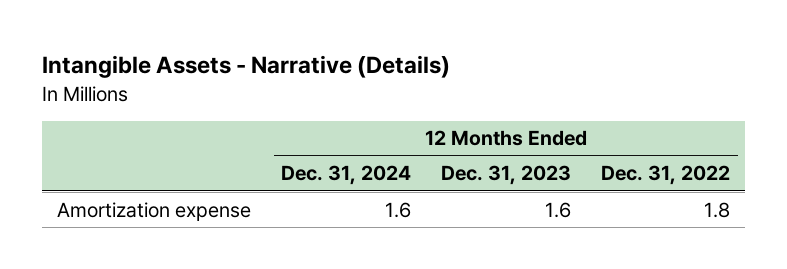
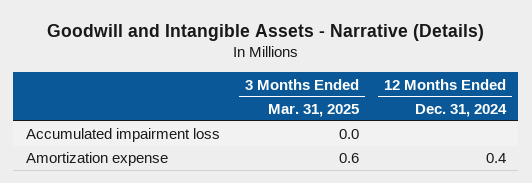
- Intangible Assets - Narrative (Details)
+ Goodwill and Intangible Assets - Narrative (Details)
- | 12 Months Ended Dec. 31, 2024 | 12 Months Ended Dec. 31, 2023 | 12 Months Ended Dec. 31, 2022
+ | 3 Months Ended Mar. 31, 2025 | 12 Months Ended Dec. 31, 2024
- Amortization expense | 1.6 | 1.6 | 1.8
+ Accumulated impairment loss | 0.0 |
+ Amortization expense | 0.6 | 0.4

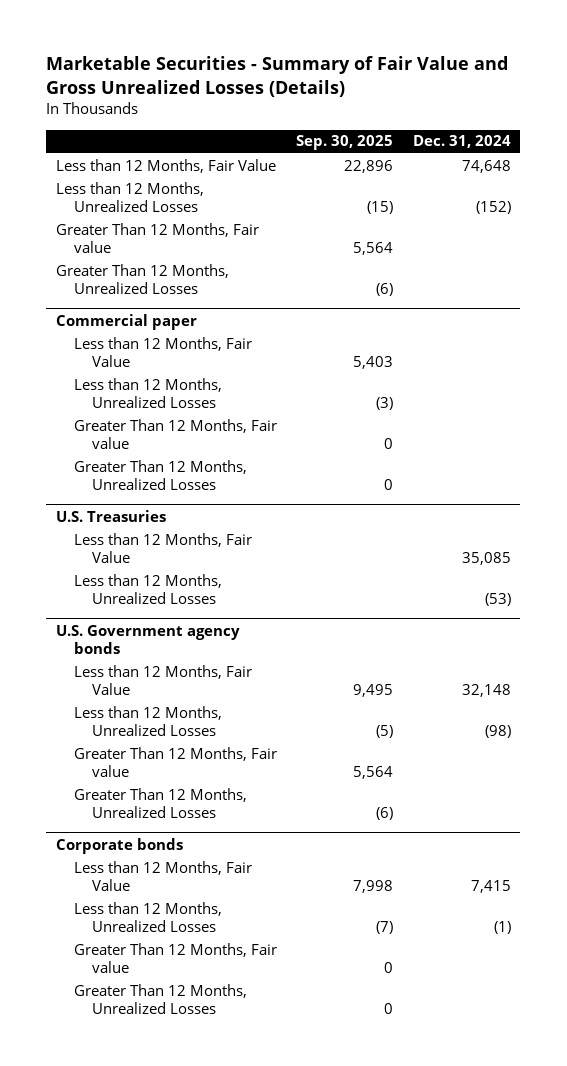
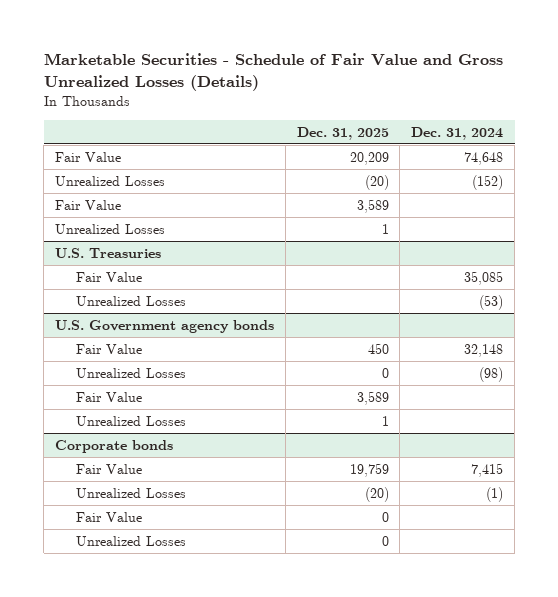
- Marketable Securities - Summary of Fair Value and Gross Unrealized Losses (Details)
+ Marketable Securities - Schedule of Fair Value and Gross Unrealized Losses (Details)
- | Sep. 30, 2025 | Dec. 31, 2024
+ | Dec. 31, 2025 | Dec. 31, 2024
- Less than 12 Months, Fair Value | 22,896 | 74,648
- Less than 12 Months, Unrealized Losses | (15) | (152)
- Greater Than 12 Months, Fair value | 5,564 |
- Greater Than 12 Months, Unrealized Losses | (6) |
- Commercial paper
- Less than 12 Months, Fair Value | 5,403 |
- Less than 12 Months, Unrealized Losses | (3) |
- Greater Than 12 Months, Fair value | 0 |
- Greater Than 12 Months, Unrealized Losses | 0 |
+ Fair Value | 20,209 | 74,648
+ Unrealized Losses | (20) | (152)
+ Fair Value | 3,589 |
+ Unrealized Losses | 1 |
@ U.S. Treasuries
- Less than 12 Months, Fair Value | | 35,085
- Less than 12 Months, Unrealized Losses | | (53)
+ Fair Value | | 35,085
+ Unrealized Losses | | (53)
@ U.S. Government agency bonds
- Less than 12 Months, Fair Value | 9,495 | 32,148
- Less than 12 Months, Unrealized Losses | (5) | (98)
- Greater Than 12 Months, Fair value | 5,564 |
- Greater Than 12 Months, Unrealized Losses | (6) |
+ Fair Value | 450 | 32,148
+ Unrealized Losses | 0 | (98)
+ Fair Value | 3,589 |
+ Unrealized Losses | 1 |
@ Corporate bonds
- Less than 12 Months, Fair Value | 7,998 | 7,415
- Less than 12 Months, Unrealized Losses | (7) | (1)
- Greater Than 12 Months, Fair value | 0 |
- Greater Than 12 Months, Unrealized Losses | 0 |
+ Fair Value | 19,759 | 7,415
+ Unrealized Losses | (20) | (1)
+ Fair Value | 0 |
+ Unrealized Losses | 0 |

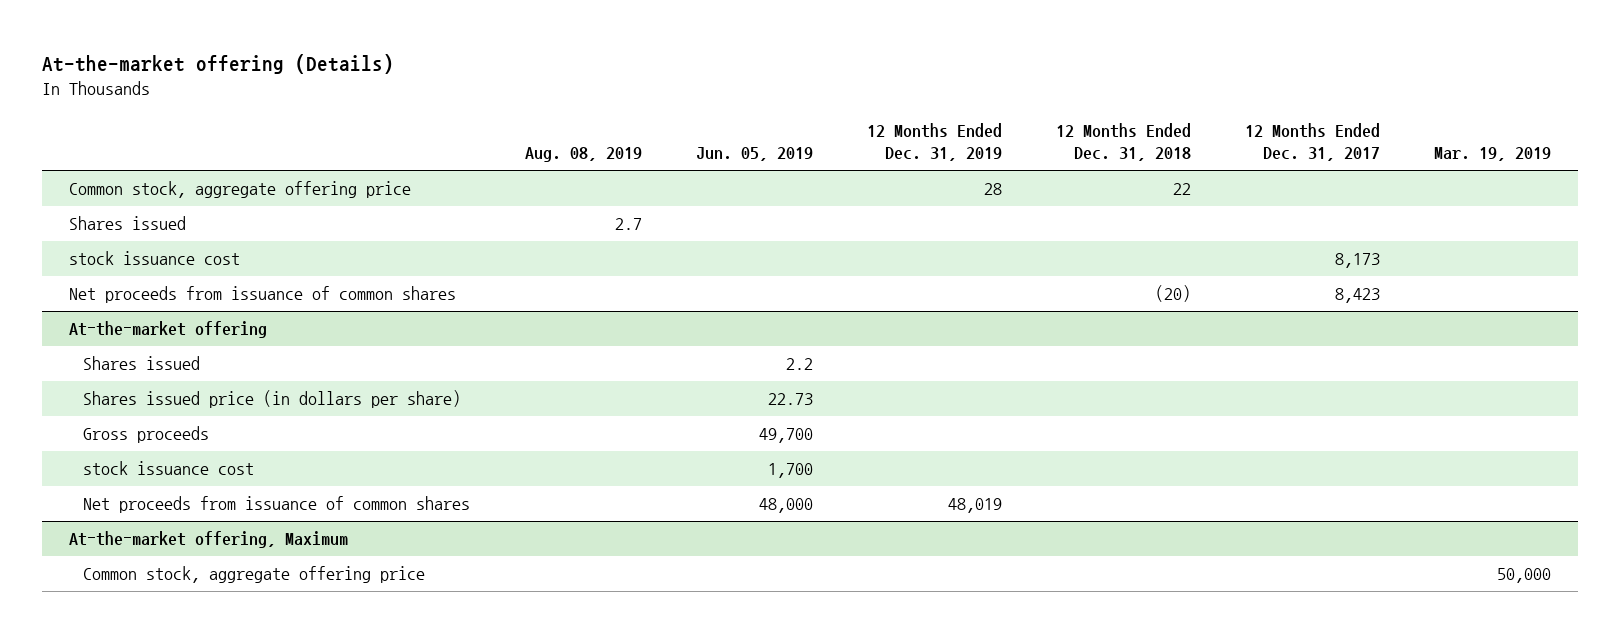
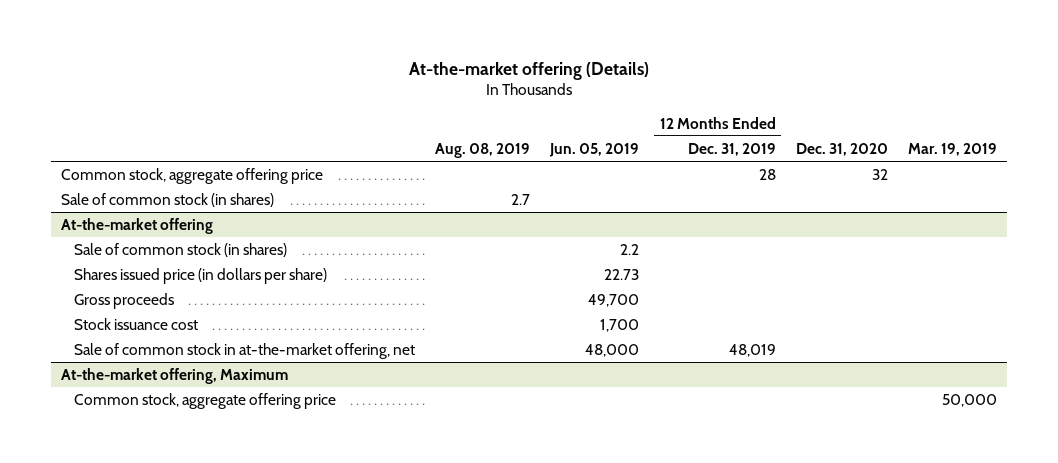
- | Aug. 08, 2019 | Jun. 05, 2019 | 12 Months Ended Dec. 31, 2019 | 12 Months Ended Dec. 31, 2018 | 12 Months Ended Dec. 31, 2017 | Mar. 19, 2019
+ | Aug. 08, 2019 | Jun. 05, 2019 | 12 Months Ended Dec. 31, 2019 | Dec. 31, 2020 | Mar. 19, 2019
- Shares issued | 2.7 | | | | |
- stock issuance cost | | | | | 8,173 |
- Net proceeds from issuance of common shares | | | | (20) | 8,423 |
+ Sale of common stock (in shares) | 2.7 | | | |
@ At-the-market offering
- Shares issued | | 2.2 | | | |
+ Sale of common stock (in shares) | | 2.2 | | |
- stock issuance cost | | 1,700 | | | |
- Net proceeds from issuance of common shares | | 48,000 | 48,019 | | |
+ Stock issuance cost | | 1,700 | | |
+ Sale of common stock in at-the-market offering, net | | 48,000 | 48,019 | |

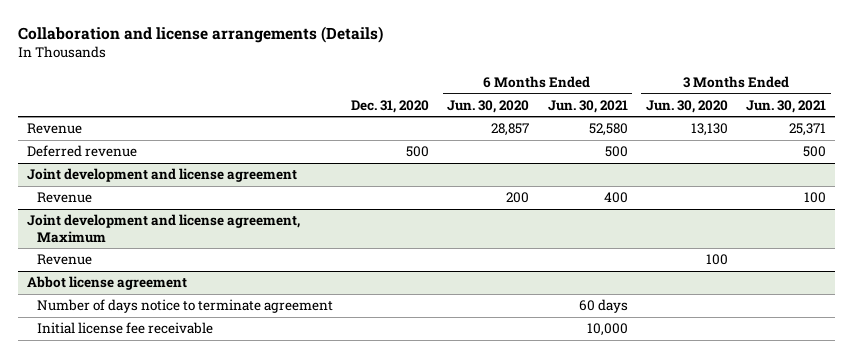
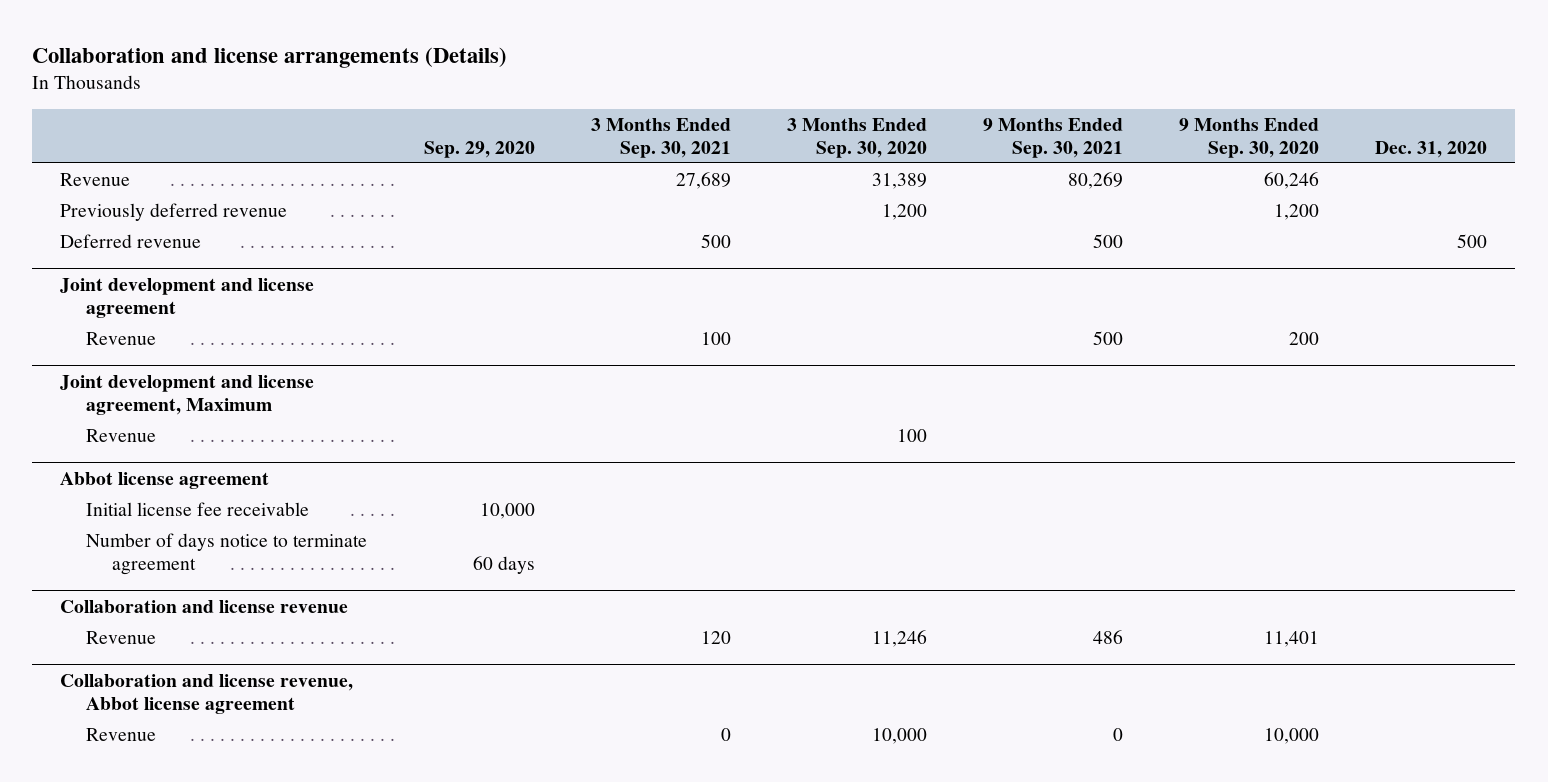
- | Dec. 31, 2020 | 6 Months Ended Jun. 30, 2020 | 6 Months Ended Jun. 30, 2021 | 3 Months Ended Jun. 30, 2020 | 3 Months Ended Jun. 30, 2021
+ | Sep. 29, 2020 | 3 Months Ended Sep. 30, 2021 | 3 Months Ended Sep. 30, 2020 | 9 Months Ended Sep. 30, 2021 | 9 Months Ended Sep. 30, 2020 | Dec. 31, 2020
+ Previously deferred revenue | | | 1,200 | | 1,200 |
@ Abbot license agreement
moved down: Number of days notice to terminate agreement | 60 days | | | | |
+ Collaboration and license revenue
+ Revenue | | 120 | 11,246 | 486 | 11,401 |
+ Collaboration and license revenue, Abbot license agreement
+ Revenue | | 0 | 10,000 | 0 | 10,000 |

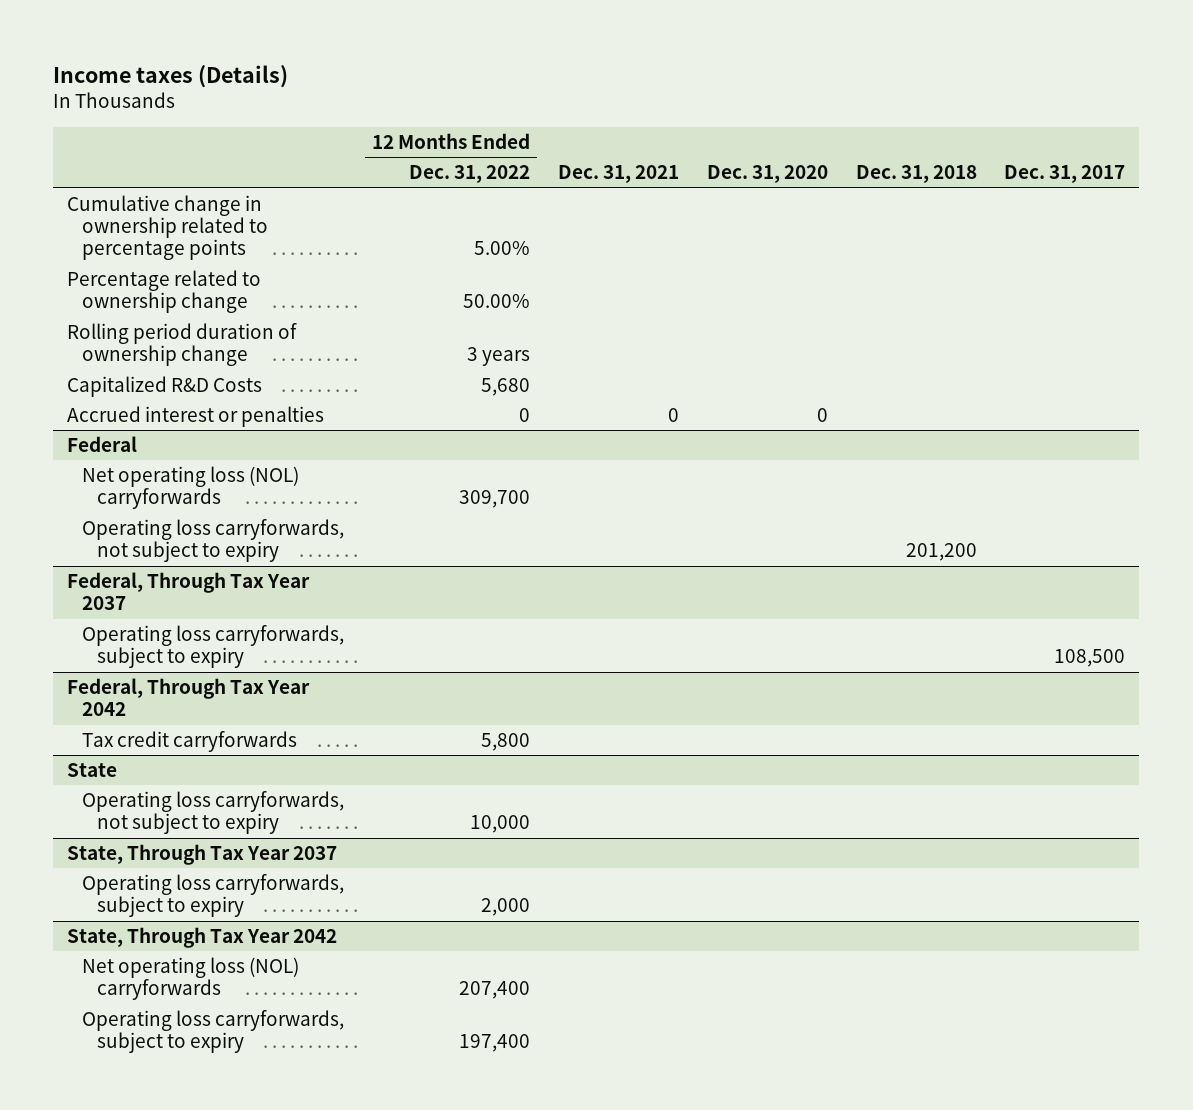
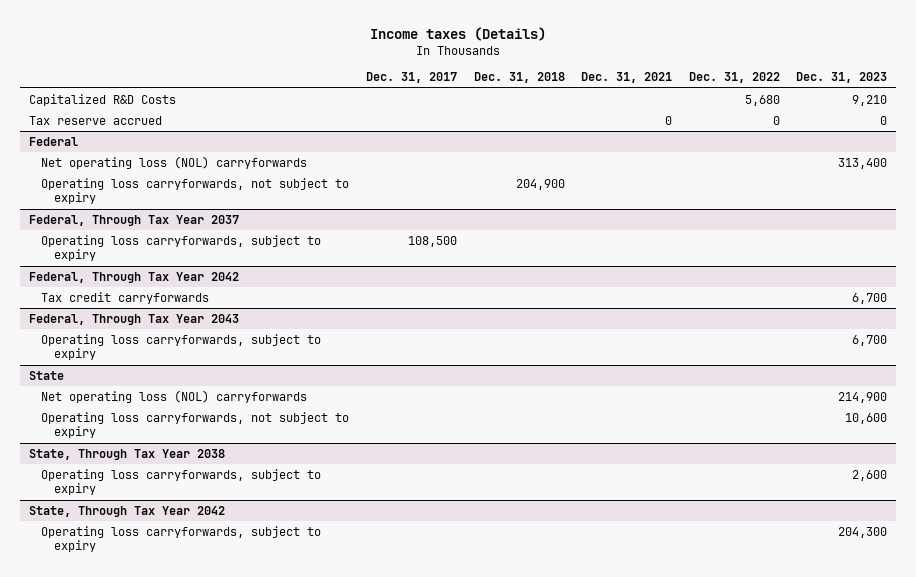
- | 12 Months Ended Dec. 31, 2022 | Dec. 31, 2021 | Dec. 31, 2020 | Dec. 31, 2018 | Dec. 31, 2017
+ | Dec. 31, 2017 | Dec. 31, 2018 | Dec. 31, 2021 | Dec. 31, 2022 | Dec. 31, 2023
- Cumulative change in ownership related to percentage points | 5.00% | | | |
- Percentage related to ownership change | 50.00% | | | |
- Rolling period duration of ownership change | 3 years | | | |
- Accrued interest or penalties | 0 | 0 | 0 | |
+ Tax reserve accrued | | | 0 | 0 | 0
@ Federal
- Operating loss carryforwards, not subject to expiry | | | | 201,200 |
+ Operating loss carryforwards, not subject to expiry | | 204,900 | | |
+ Federal, Through Tax Year 2043
+ Operating loss carryforwards, subject to expiry | | | | | 6,700
@ State
+ Net operating loss (NOL) carryforwards | | | | | 214,900
- State, Through Tax Year 2037
+ State, Through Tax Year 2038
@ State, Through Tax Year 2042
- Net operating loss (NOL) carryforwards | 207,400 | | | |

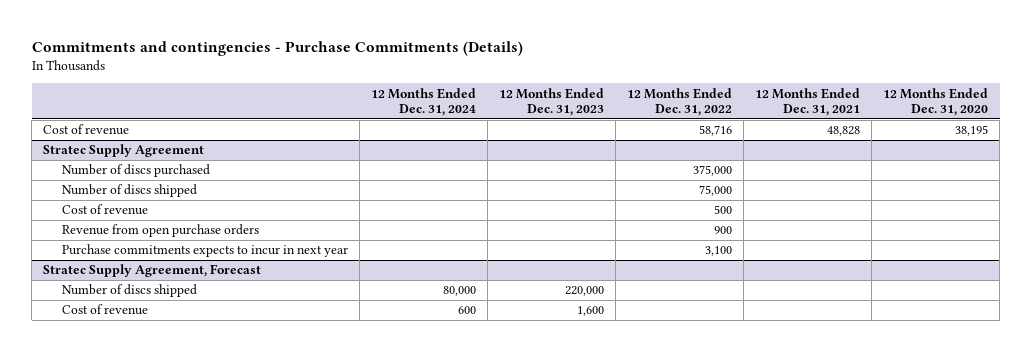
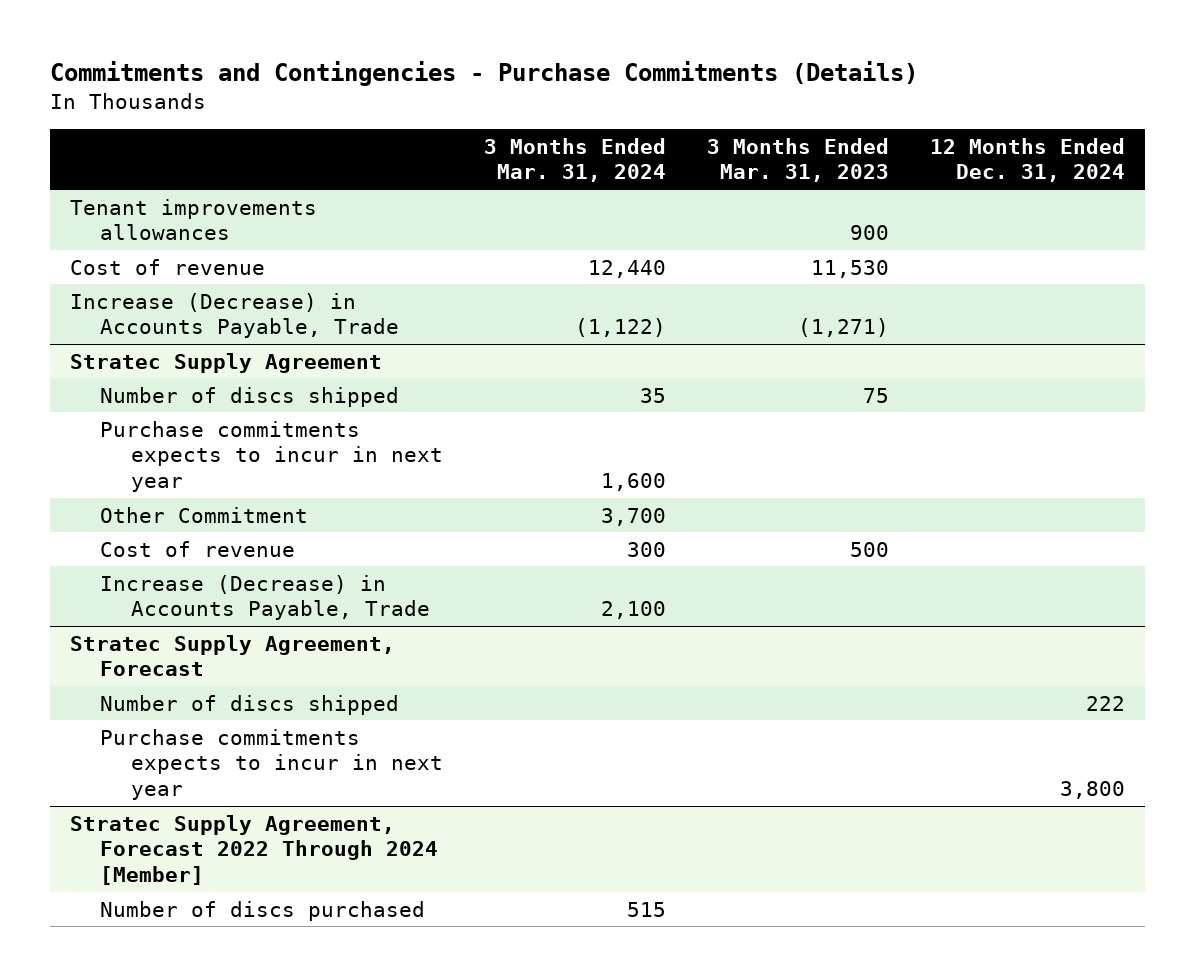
- Commitments and contingencies - Purchase Commitments (Details)
+ Commitments and Contingencies - Purchase Commitments (Details)
- | 12 Months Ended Dec. 31, 2024 | 12 Months Ended Dec. 31, 2023 | 12 Months Ended Dec. 31, 2022 | 12 Months Ended Dec. 31, 2021 | 12 Months Ended Dec. 31, 2020
+ | 3 Months Ended Mar. 31, 2024 | 3 Months Ended Mar. 31, 2023 | 12 Months Ended Dec. 31, 2024
+ Tenant improvements allowances | | 900 |
+ Increase (Decrease) in Accounts Payable, Trade | (1,122) | (1,271) |
@ Stratec Supply Agreement
- Number of discs purchased | | | 375,000 | |
- Revenue from open purchase orders | | | 900 | |
+ Other Commitment | 3,700 | |
moved down: Cost of revenue | 300 | 500 |
+ Increase (Decrease) in Accounts Payable, Trade | 2,100 | |
@ Stratec Supply Agreement, Forecast
- Number of discs shipped | 80,000 | 220,000 | | |
- Cost of revenue | 600 | 1,600 | | |
+ Number of discs shipped | | | 222
+ Purchase commitments expects to incur in next year | | | 3,800
+ Stratec Supply Agreement, Forecast 2022 Through 2024 [Member]
+ Number of discs purchased | 515 | |

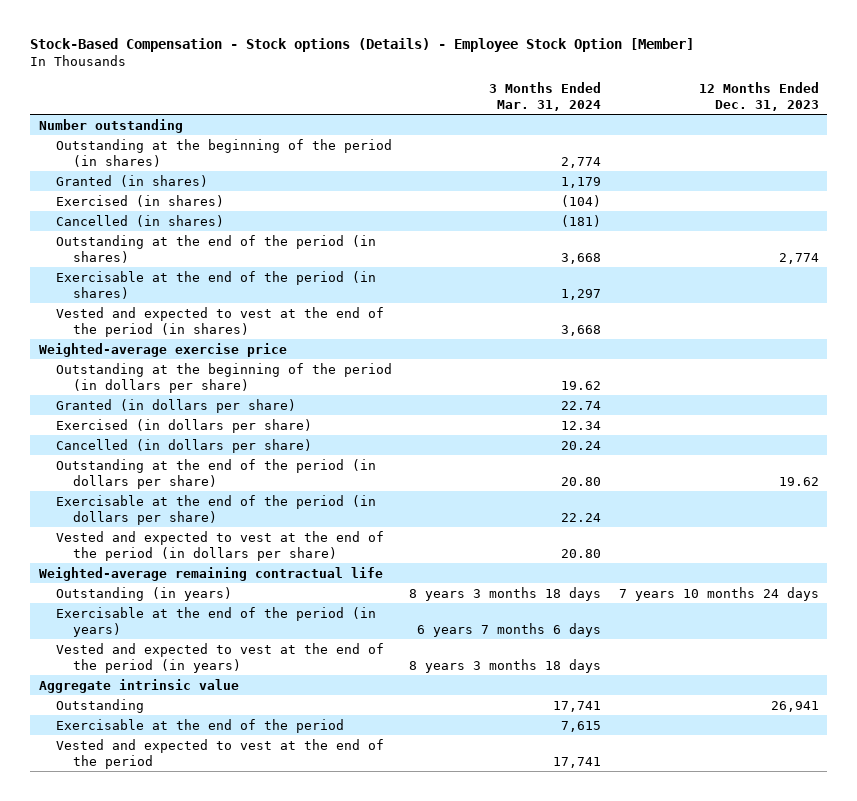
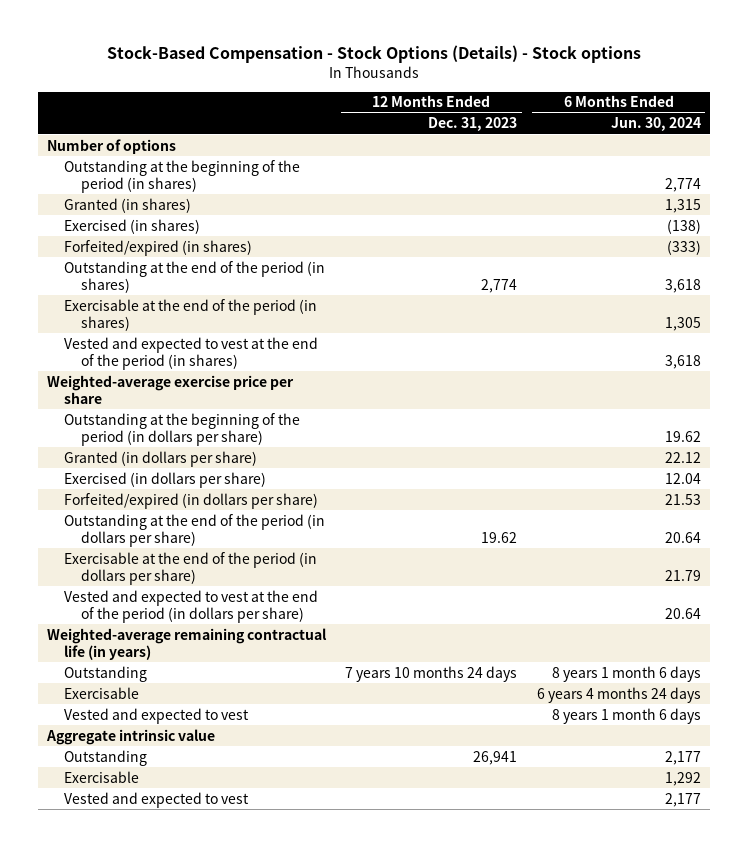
- Stock-Based Compensation - Stock options (Details) - Employee Stock Option [Member]
+ Stock-Based Compensation - Stock Options (Details) - Stock options
- | 3 Months Ended Mar. 31, 2024 | 12 Months Ended Dec. 31, 2023
+ | 12 Months Ended Dec. 31, 2023 | 6 Months Ended Jun. 30, 2024
- Number outstanding
+ Number of options
- Cancelled (in shares) | (181) |
+ Forfeited/expired (in shares) | | (333)
- Weighted-average exercise price
+ Weighted-average exercise price per share
- Cancelled (in dollars per share) | 20.24 |
+ Forfeited/expired (in dollars per share) | | 21.53
- Weighted-average remaining contractual life
- Outstanding (in years) | 8 years 3 months 18 days | 7 years 10 months 24 days
- Exercisable at the end of the period (in years) | 6 years 7 months 6 days |
- Vested and expected to vest at the end of the period (in years) | 8 years 3 months 18 days |
+ Weighted-average remaining contractual life (in years)
+ Outstanding | 7 years 10 months 24 days | 8 years 1 month 6 days
+ Exercisable | | 6 years 4 months 24 days
+ Vested and expected to vest | | 8 years 1 month 6 days
- Exercisable at the end of the period | 7,615 |
- Vested and expected to vest at the end of the period | 17,741 |
+ Exercisable | | 1,292
+ Vested and expected to vest | | 2,177

